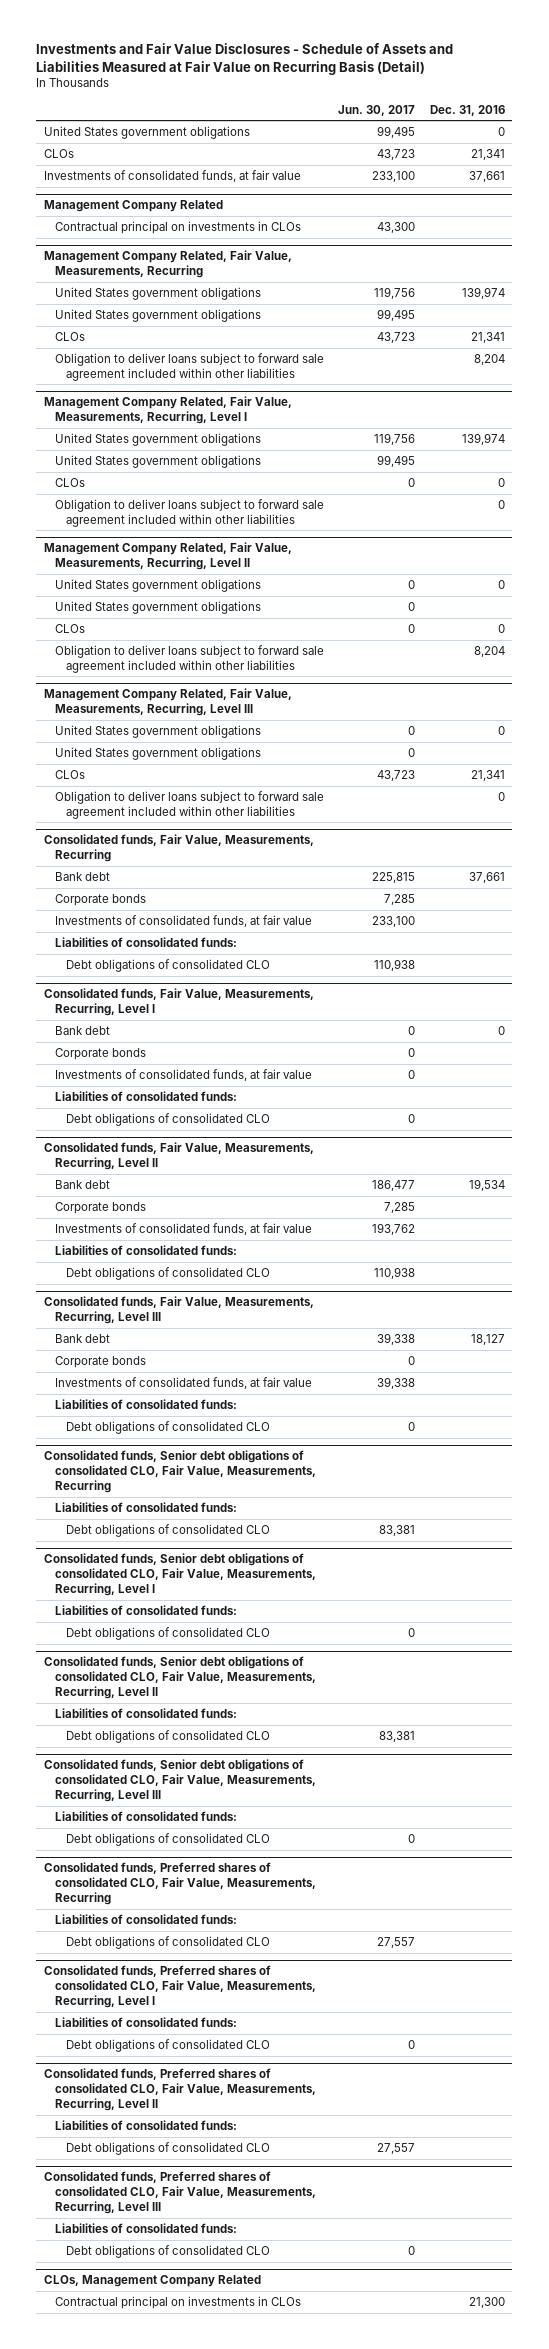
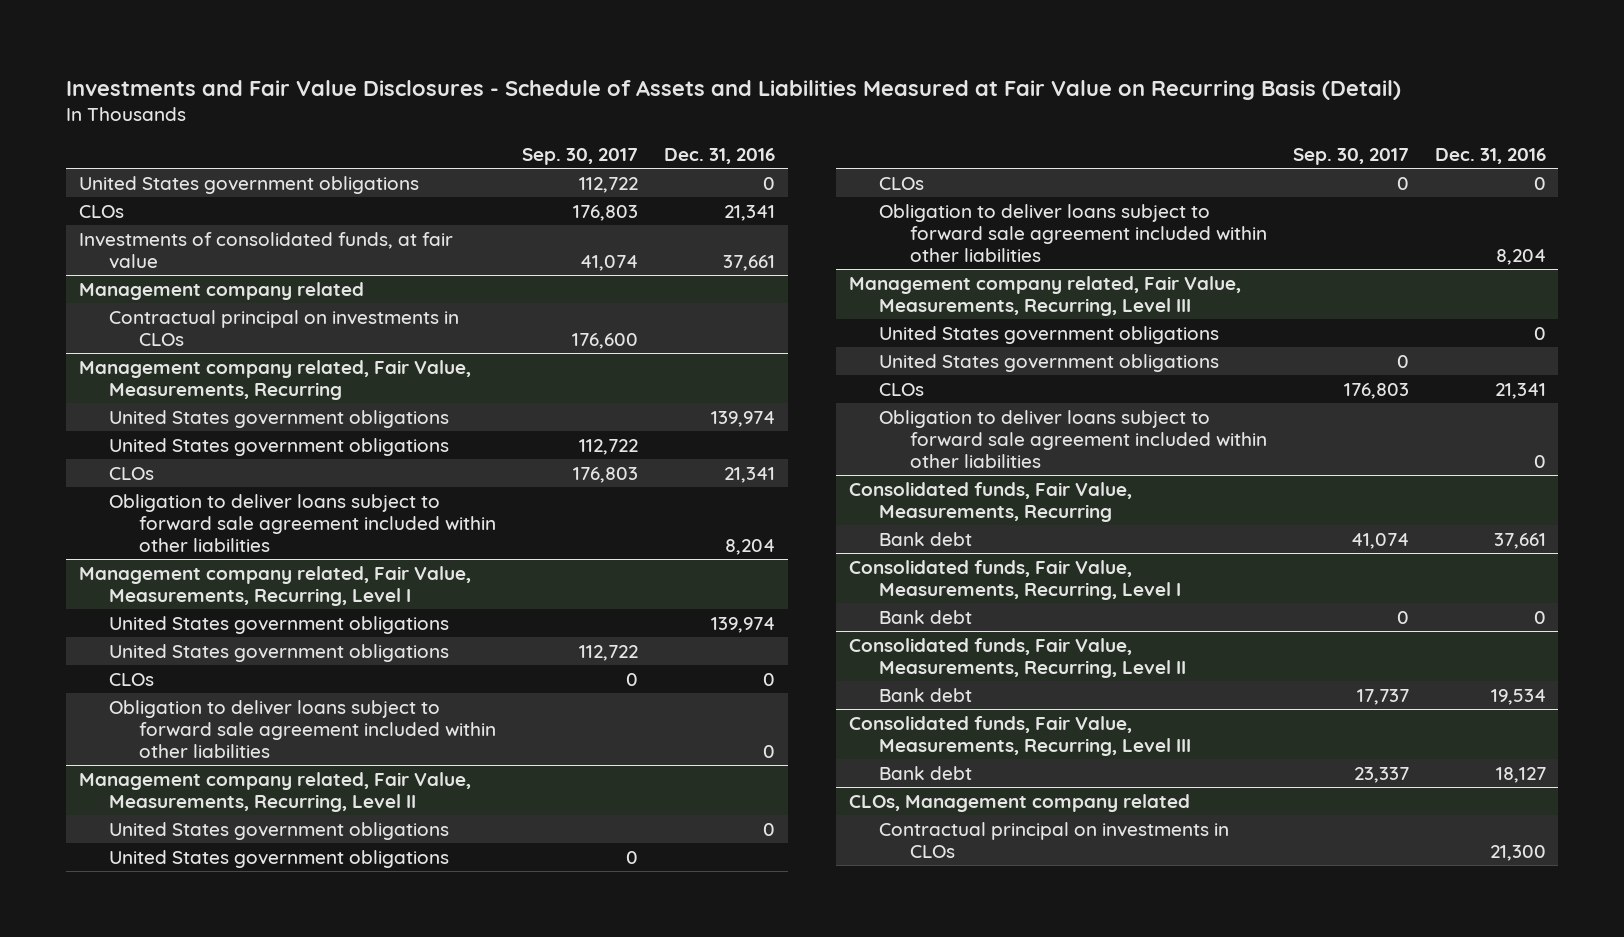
- | Jun. 30, 2017 | Dec. 31, 2016
+ | Sep. 30, 2017 | Dec. 31, 2016
- Management Company Related
+ Management company related
- Management Company Related, Fair Value, Measurements, Recurring
+ Management company related, Fair Value, Measurements, Recurring
- Management Company Related, Fair Value, Measurements, Recurring, Level I
+ Management company related, Fair Value, Measurements, Recurring, Level I
- Management Company Related, Fair Value, Measurements, Recurring, Level II
+ Management company related, Fair Value, Measurements, Recurring, Level II
- Management Company Related, Fair Value, Measurements, Recurring, Level III
+ Management company related, Fair Value, Measurements, Recurring, Level III
@ Consolidated funds, Fair Value, Measurements, Recurring
- Corporate bonds | 7,285 |
- Investments of consolidated funds, at fair value | 233,100 |
- Liabilities of consolidated funds:
- Debt obligations of consolidated CLO | 110,938 |
@ Consolidated funds, Fair Value, Measurements, Recurring, Level I
- Corporate bonds | 0 |
- Investments of consolidated funds, at fair value | 0 |
- Liabilities of consolidated funds:
- Debt obligations of consolidated CLO | 0 |
@ Consolidated funds, Fair Value, Measurements, Recurring, Level II
- Corporate bonds | 7,285 |
- Investments of consolidated funds, at fair value | 193,762 |
- Liabilities of consolidated funds:
- Debt obligations of consolidated CLO | 110,938 |
@ Consolidated funds, Fair Value, Measurements, Recurring, Level III
- Corporate bonds | 0 |
- Investments of consolidated funds, at fair value | 39,338 |
- Liabilities of consolidated funds:
- Debt obligations of consolidated CLO | 0 |
- Consolidated funds, Senior debt obligations of consolidated CLO, Fair Value, Measurements, Recurring
- Liabilities of consolidated funds:
- Debt obligations of consolidated CLO | 83,381 |
- Consolidated funds, Senior debt obligations of consolidated CLO, Fair Value, Measurements, Recurring, Level I
- Liabilities of consolidated funds:
- Debt obligations of consolidated CLO | 0 |
- Consolidated funds, Senior debt obligations of consolidated CLO, Fair Value, Measurements, Recurring, Level II
- Liabilities of consolidated funds:
- Debt obligations of consolidated CLO | 83,381 |
- Consolidated funds, Senior debt obligations of consolidated CLO, Fair Value, Measurements, Recurring, Level III
- Liabilities of consolidated funds:
- Debt obligations of consolidated CLO | 0 |
- Consolidated funds, Preferred shares of consolidated CLO, Fair Value, Measurements, Recurring
- Liabilities of consolidated funds:
- Debt obligations of consolidated CLO | 27,557 |
- Consolidated funds, Preferred shares of consolidated CLO, Fair Value, Measurements, Recurring, Level I
- Liabilities of consolidated funds:
- Debt obligations of consolidated CLO | 0 |
- Consolidated funds, Preferred shares of consolidated CLO, Fair Value, Measurements, Recurring, Level II
- Liabilities of consolidated funds:
- Debt obligations of consolidated CLO | 27,557 |
- Consolidated funds, Preferred shares of consolidated CLO, Fair Value, Measurements, Recurring, Level III
- Liabilities of consolidated funds:
- Debt obligations of consolidated CLO | 0 |
- CLOs, Management Company Related
+ CLOs, Management company related

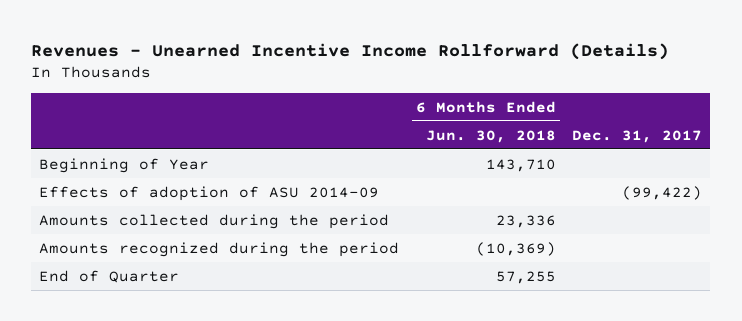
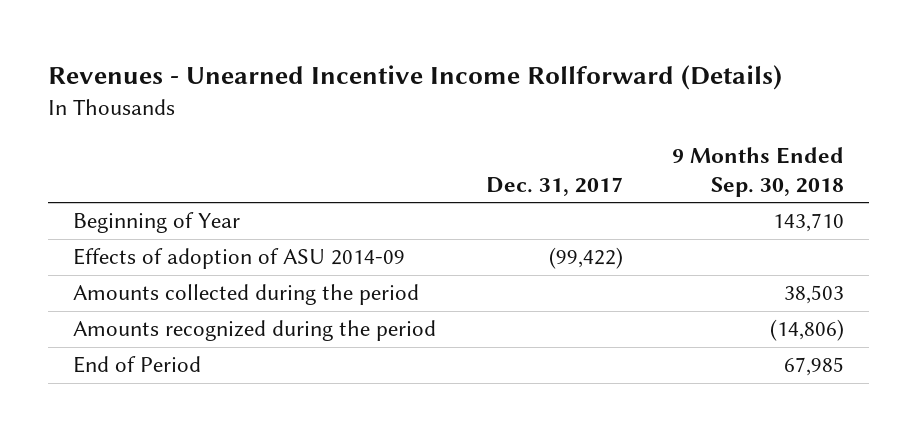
- | 6 Months Ended Jun. 30, 2018 | Dec. 31, 2017
+ | Dec. 31, 2017 | 9 Months Ended Sep. 30, 2018
- End of Quarter | 57,255 |
+ End of Period | | 67,985

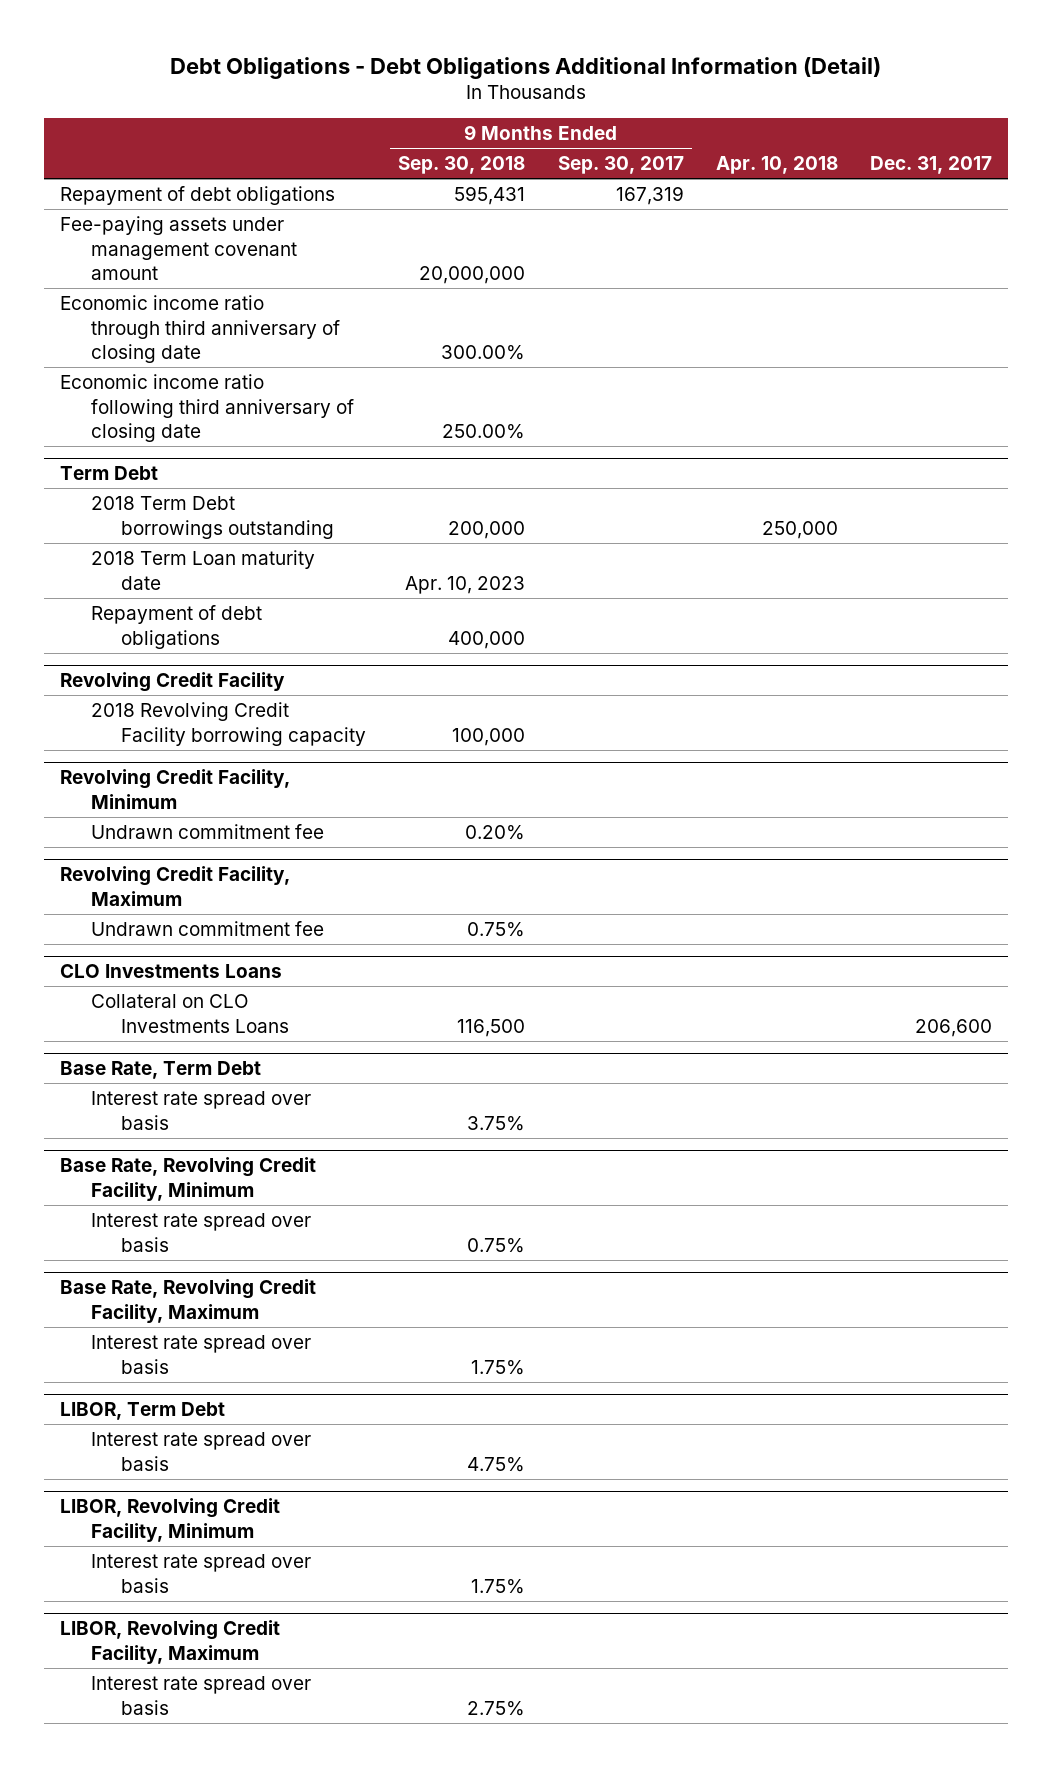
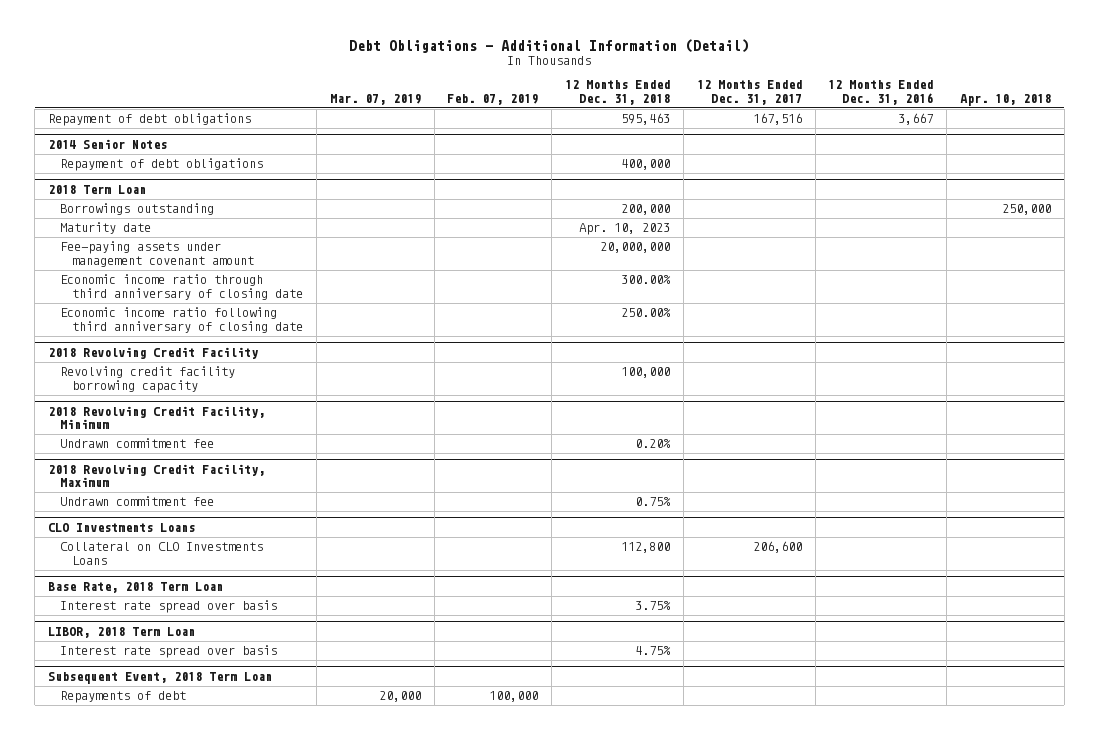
- Debt Obligations - Debt Obligations Additional Information (Detail)
+ Debt Obligations - Additional Information (Detail)
- | 9 Months Ended Sep. 30, 2018 | 9 Months Ended Sep. 30, 2017 | Apr. 10, 2018 | Dec. 31, 2017
+ | Mar. 07, 2019 | Feb. 07, 2019 | 12 Months Ended Dec. 31, 2018 | 12 Months Ended Dec. 31, 2017 | 12 Months Ended Dec. 31, 2016 | Apr. 10, 2018
- Fee-paying assets under management covenant amount | 20,000,000 | | |
- Economic income ratio through third anniversary of closing date | 300.00% | | |
- Economic income ratio following third anniversary of closing date | 250.00% | | |
- Term Debt
- 2018 Term Debt borrowings outstanding | 200,000 | | 250,000 |
- 2018 Term Loan maturity date | Apr. 10, 2023 | | |
+ 2014 Senior Notes
- Revolving Credit Facility
- 2018 Revolving Credit Facility borrowing capacity | 100,000 | | |
- Revolving Credit Facility, Minimum
+ 2018 Term Loan
+ Borrowings outstanding | | | 200,000 | | | 250,000
+ Maturity date | | | Apr. 10, 2023 | | |
+ Fee-paying assets under management covenant amount | | | 20,000,000 | | |
+ Economic income ratio through third anniversary of closing date | | | 300.00% | | |
+ Economic income ratio following third anniversary of closing date | | | 250.00% | | |
+ 2018 Revolving Credit Facility
+ Revolving credit facility borrowing capacity | | | 100,000 | | |
+ 2018 Revolving Credit Facility, Minimum
- Revolving Credit Facility, Maximum
+ 2018 Revolving Credit Facility, Maximum
- Base Rate, Term Debt
+ Base Rate, 2018 Term Loan
- Base Rate, Revolving Credit Facility, Minimum
- Interest rate spread over basis | 0.75% | | |
- Base Rate, Revolving Credit Facility, Maximum
- Interest rate spread over basis | 1.75% | | |
- LIBOR, Term Debt
- Interest rate spread over basis | 4.75% | | |
- LIBOR, Revolving Credit Facility, Minimum
- Interest rate spread over basis | 1.75% | | |
- LIBOR, Revolving Credit Facility, Maximum
- Interest rate spread over basis | 2.75% | | |
+ LIBOR, 2018 Term Loan
+ Interest rate spread over basis | | | 4.75% | | |
+ Subsequent Event, 2018 Term Loan
+ Repayments of debt | 20,000 | 100,000 | | | |

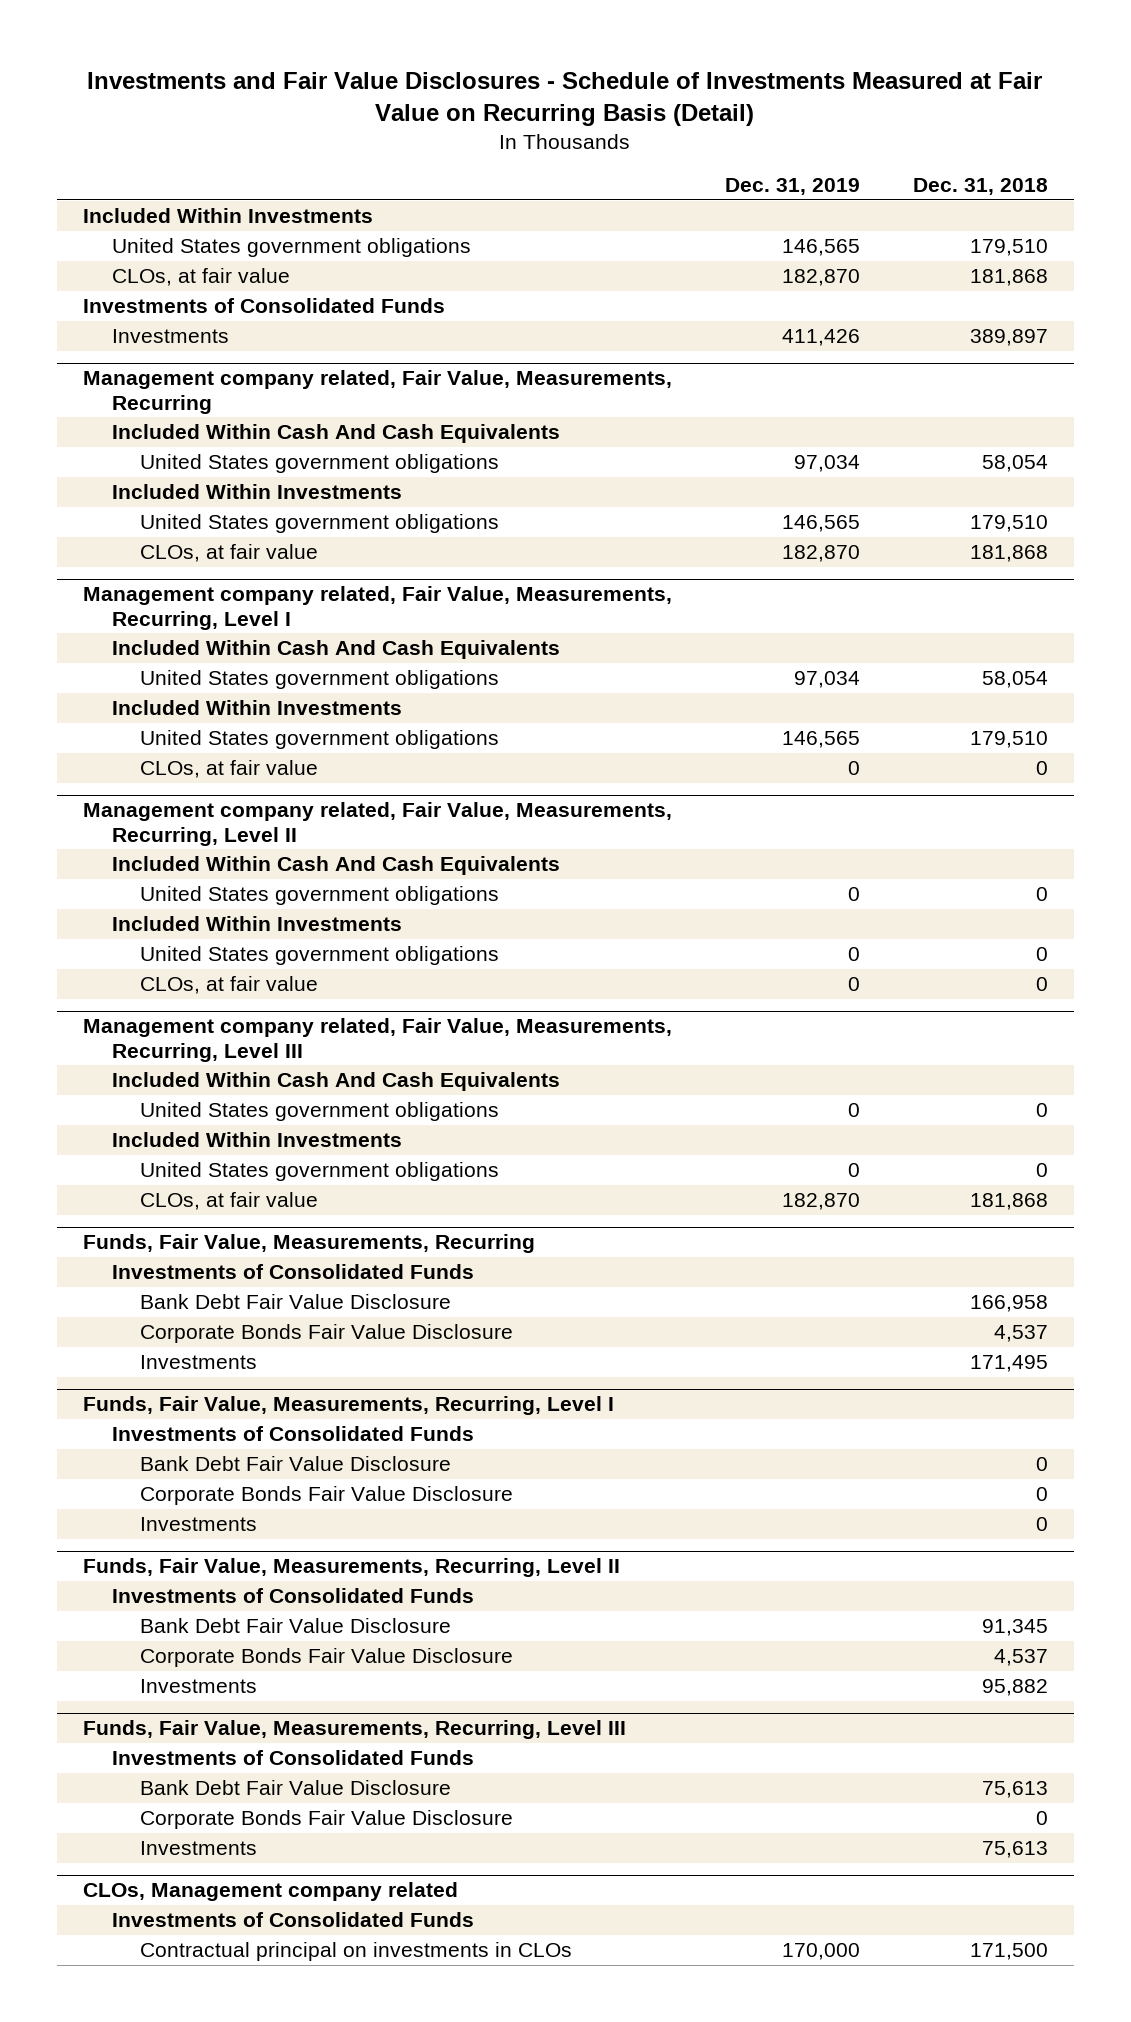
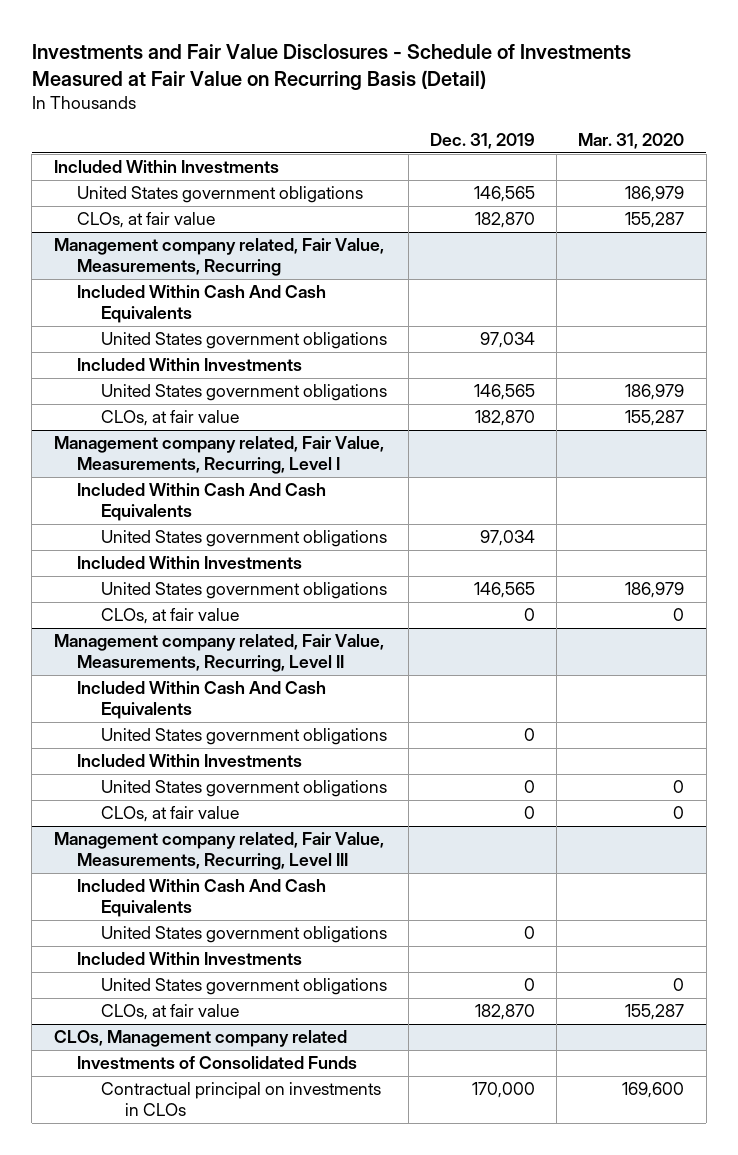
- | Dec. 31, 2019 | Dec. 31, 2018
+ | Dec. 31, 2019 | Mar. 31, 2020
- Investments of Consolidated Funds
- Investments | 411,426 | 389,897
- Funds, Fair Value, Measurements, Recurring
- Investments of Consolidated Funds
- Bank Debt Fair Value Disclosure | | 166,958
- Corporate Bonds Fair Value Disclosure | | 4,537
- Investments | | 171,495
- Funds, Fair Value, Measurements, Recurring, Level I
- Investments of Consolidated Funds
- Bank Debt Fair Value Disclosure | | 0
- Corporate Bonds Fair Value Disclosure | | 0
- Investments | | 0
- Funds, Fair Value, Measurements, Recurring, Level II
- Investments of Consolidated Funds
- Bank Debt Fair Value Disclosure | | 91,345
- Corporate Bonds Fair Value Disclosure | | 4,537
- Investments | | 95,882
- Funds, Fair Value, Measurements, Recurring, Level III
- Investments of Consolidated Funds
- Bank Debt Fair Value Disclosure | | 75,613
- Corporate Bonds Fair Value Disclosure | | 0
- Investments | | 75,613

